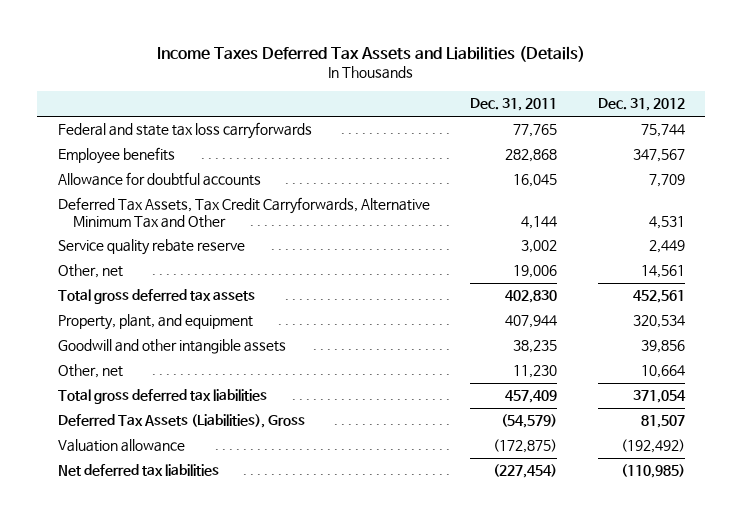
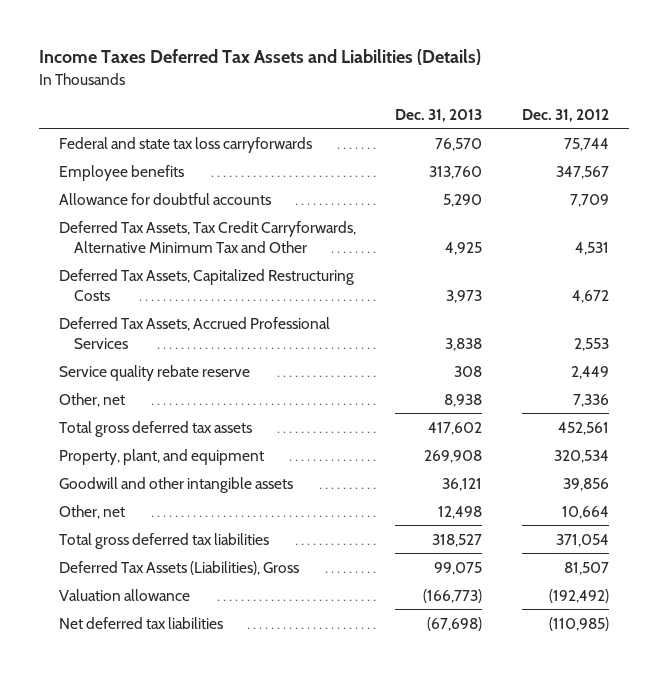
- | Dec. 31, 2011 | Dec. 31, 2012
+ | Dec. 31, 2013 | Dec. 31, 2012
+ Deferred Tax Assets, Capitalized Restructuring Costs | 3,973 | 4,672
+ Deferred Tax Assets, Accrued Professional Services | 3,838 | 2,553
- Other, net | 19,006 | 14,561
+ Other, net | 8,938 | 7,336

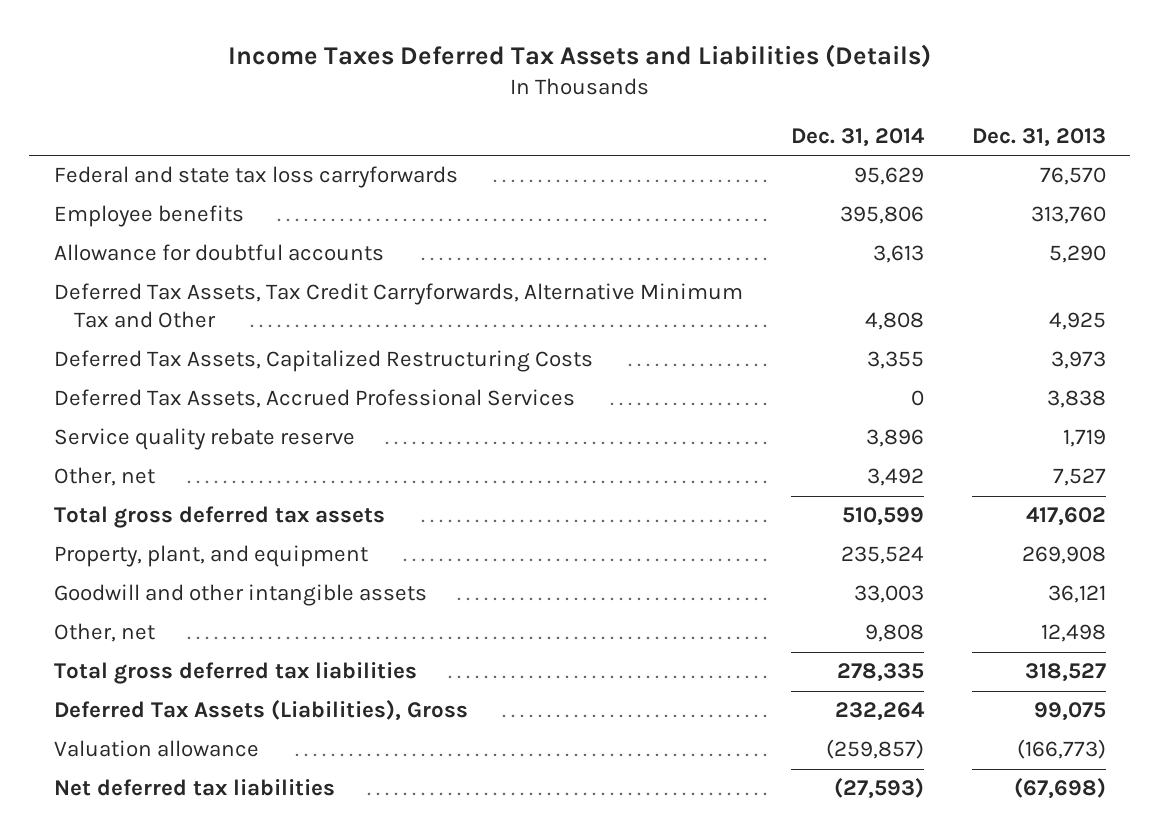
- | Dec. 31, 2013 | Dec. 31, 2012
+ | Dec. 31, 2014 | Dec. 31, 2013
- Service quality rebate reserve | 308 | 2,449
- Other, net | 8,938 | 7,336
+ Service quality rebate reserve | 3,896 | 1,719
+ Other, net | 3,492 | 7,527

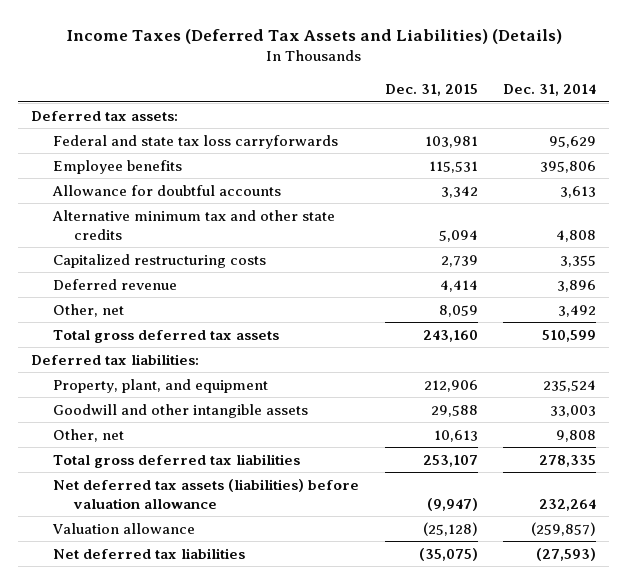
- Income Taxes Deferred Tax Assets and Liabilities (Details)
+ Income Taxes (Deferred Tax Assets and Liabilities) (Details)
- | Dec. 31, 2014 | Dec. 31, 2013
+ | Dec. 31, 2015 | Dec. 31, 2014
+ Deferred tax assets:
- Deferred Tax Assets, Tax Credit Carryforwards, Alternative Minimum Tax and Other | 4,808 | 4,925
- Deferred Tax Assets, Capitalized Restructuring Costs | 3,355 | 3,973
- Deferred Tax Assets, Accrued Professional Services | 0 | 3,838
- Service quality rebate reserve | 3,896 | 1,719
+ Alternative minimum tax and other state credits | 5,094 | 4,808
+ Capitalized restructuring costs | 2,739 | 3,355
+ Deferred revenue | 4,414 | 3,896
+ Deferred tax liabilities:
- Deferred Tax Assets (Liabilities), Gross | 232,264 | 99,075
+ Net deferred tax assets (liabilities) before valuation allowance | (9,947) | 232,264

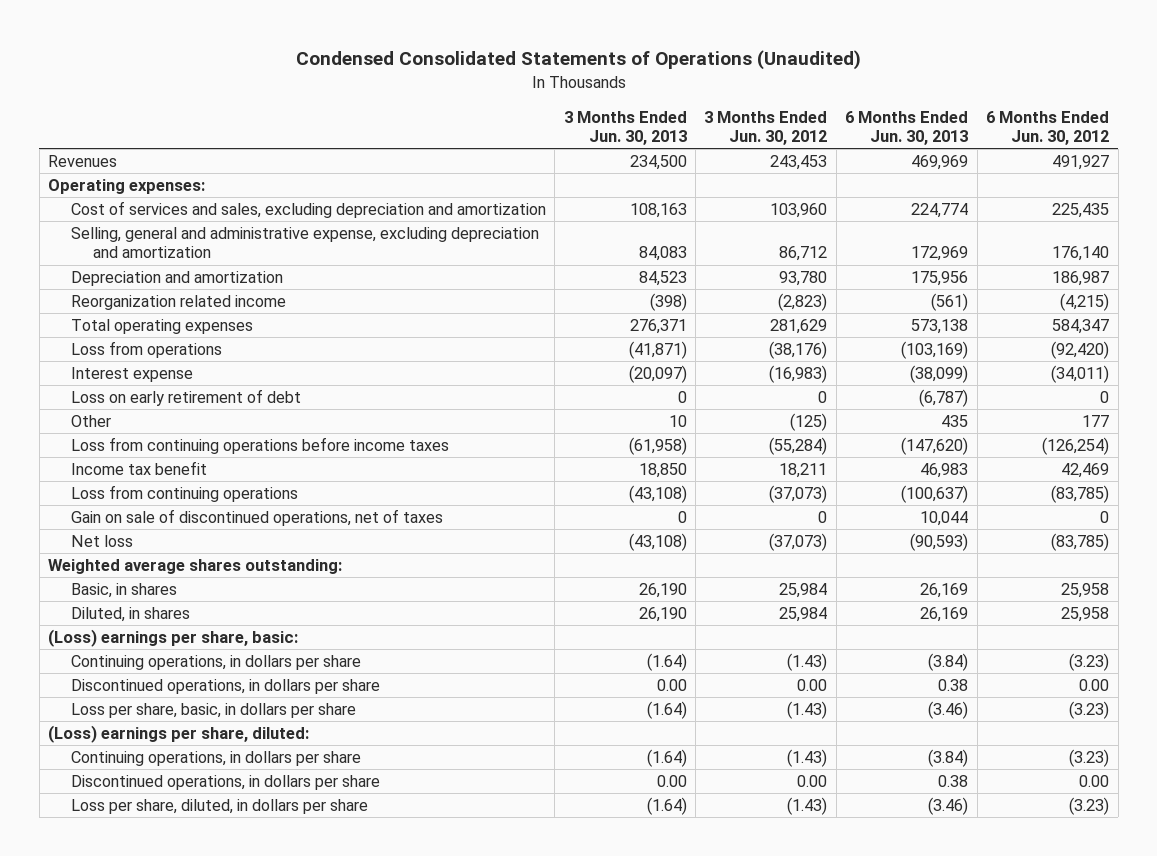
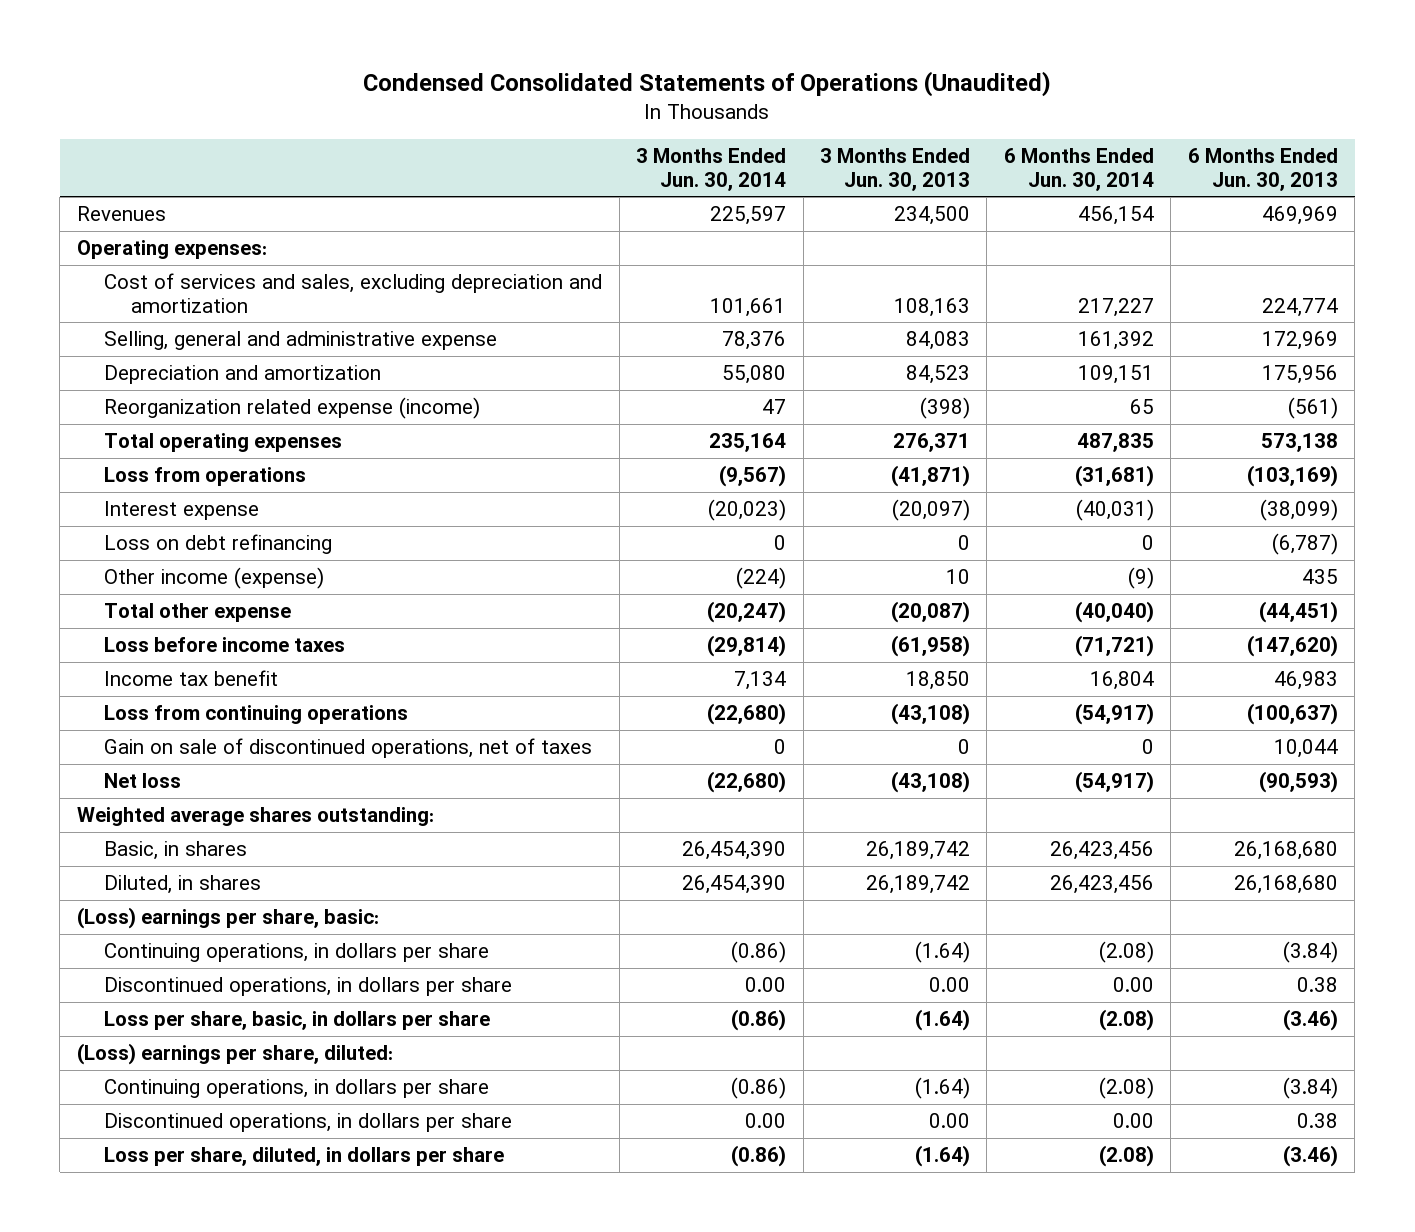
- | 3 Months Ended Jun. 30, 2013 | 3 Months Ended Jun. 30, 2012 | 6 Months Ended Jun. 30, 2013 | 6 Months Ended Jun. 30, 2012
+ | 3 Months Ended Jun. 30, 2014 | 3 Months Ended Jun. 30, 2013 | 6 Months Ended Jun. 30, 2014 | 6 Months Ended Jun. 30, 2013
- Selling, general and administrative expense, excluding depreciation and amortization | 84,083 | 86,712 | 172,969 | 176,140
+ Selling, general and administrative expense | 78,376 | 84,083 | 161,392 | 172,969
- Reorganization related income | (398) | (2,823) | (561) | (4,215)
+ Reorganization related expense (income) | 47 | (398) | 65 | (561)
- Loss on early retirement of debt | 0 | 0 | (6,787) | 0
- Other | 10 | (125) | 435 | 177
- Loss from continuing operations before income taxes | (61,958) | (55,284) | (147,620) | (126,254)
+ Loss on debt refinancing | 0 | 0 | 0 | (6,787)
+ Other income (expense) | (224) | 10 | (9) | 435
+ Total other expense | (20,247) | (20,087) | (40,040) | (44,451)
+ Loss before income taxes | (29,814) | (61,958) | (71,721) | (147,620)
- Basic, in shares | 26,190 | 25,984 | 26,169 | 25,958
- Diluted, in shares | 26,190 | 25,984 | 26,169 | 25,958
+ Basic, in shares | 26,454,390 | 26,189,742 | 26,423,456 | 26,168,680
+ Diluted, in shares | 26,454,390 | 26,189,742 | 26,423,456 | 26,168,680

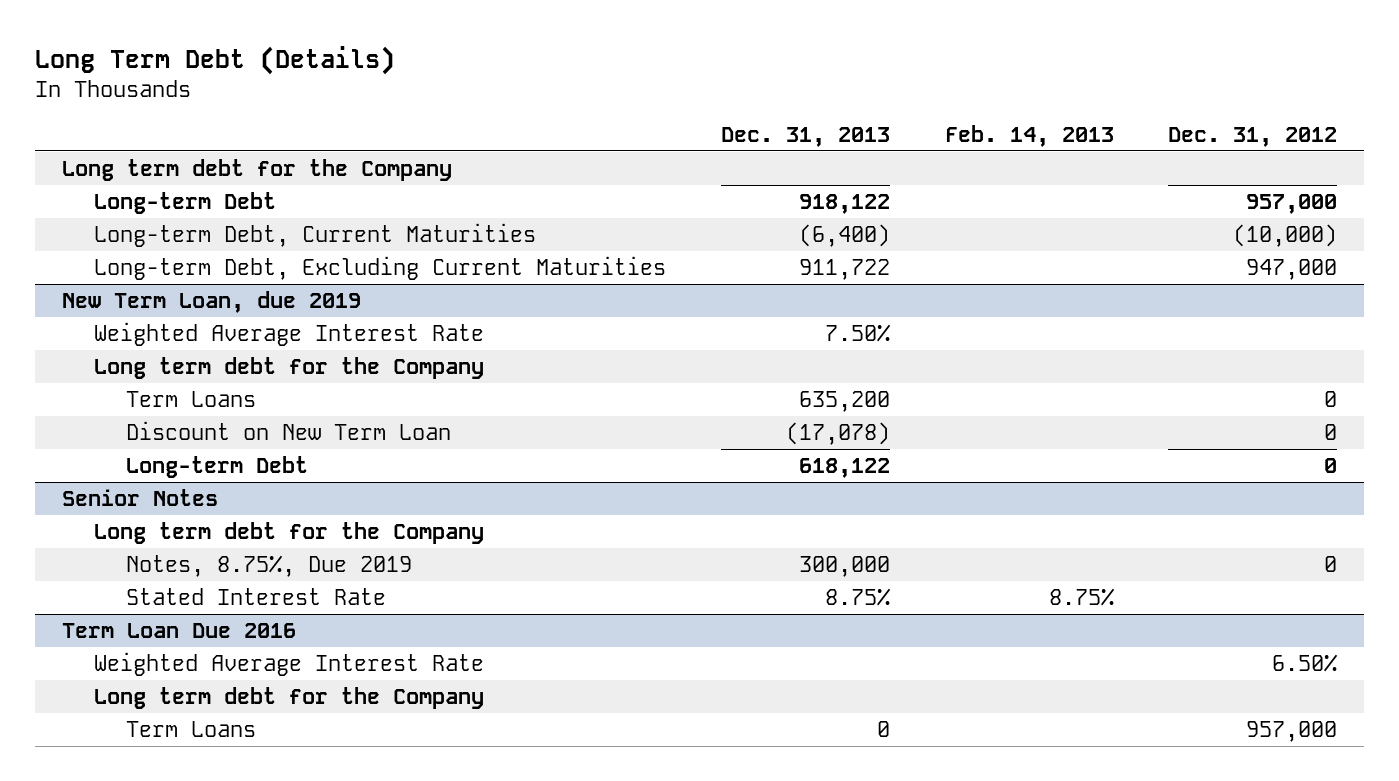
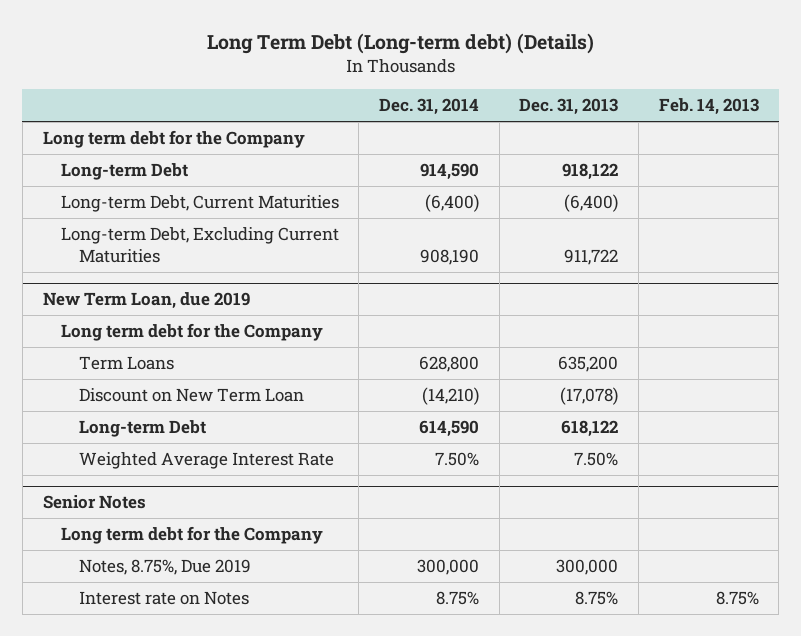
- Long Term Debt (Details)
+ Long Term Debt (Long-term debt) (Details)
- | Dec. 31, 2013 | Feb. 14, 2013 | Dec. 31, 2012
+ | Dec. 31, 2014 | Dec. 31, 2013 | Feb. 14, 2013
@ New Term Loan, due 2019
moved down: Weighted Average Interest Rate | 7.50% | 7.50% |
@ Senior Notes
- Stated Interest Rate | 8.75% | 8.75% |
- Term Loan Due 2016
- Weighted Average Interest Rate | | | 6.50%
- Long term debt for the Company
- Term Loans | 0 | | 957,000
@ Senior Notes
+ Interest rate on Notes | 8.75% | 8.75% | 8.75%

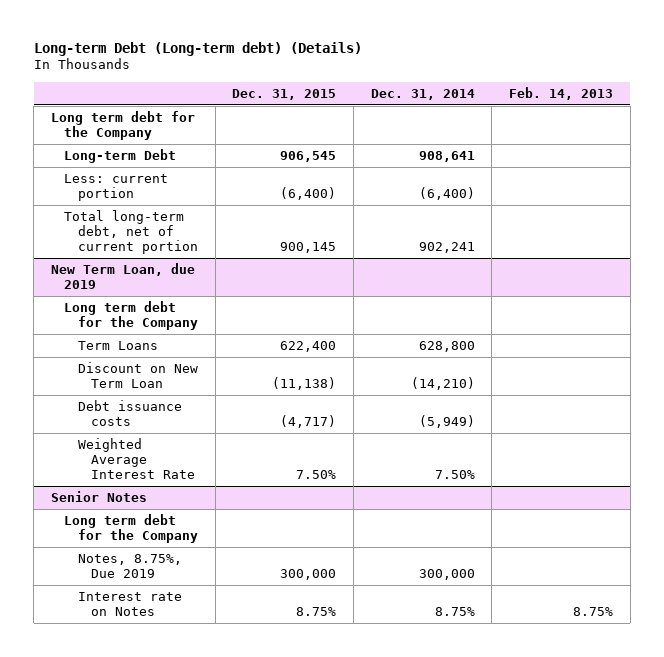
- Long Term Debt (Long-term debt) (Details)
+ Long-term Debt (Long-term debt) (Details)
- | Dec. 31, 2014 | Dec. 31, 2013 | Feb. 14, 2013
+ | Dec. 31, 2015 | Dec. 31, 2014 | Feb. 14, 2013
- Long-term Debt | 914,590 | 918,122 |
- Long-term Debt, Current Maturities | (6,400) | (6,400) |
- Long-term Debt, Excluding Current Maturities | 908,190 | 911,722 |
+ Long-term Debt | 906,545 | 908,641 |
+ Less: current portion | (6,400) | (6,400) |
+ Total long-term debt, net of current portion | 900,145 | 902,241 |
@ New Term Loan, due 2019
- Long-term Debt | 614,590 | 618,122 |
+ Debt issuance costs | (4,717) | (5,949) |

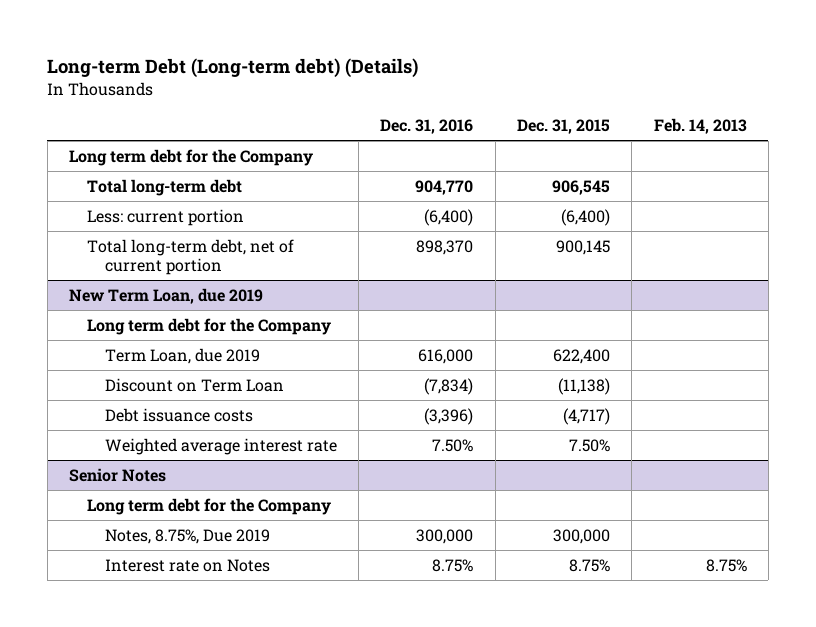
- | Dec. 31, 2015 | Dec. 31, 2014 | Feb. 14, 2013
+ | Dec. 31, 2016 | Dec. 31, 2015 | Feb. 14, 2013
- Long-term Debt | 906,545 | 908,641 |
+ Total long-term debt | 904,770 | 906,545 |
@ New Term Loan, due 2019
- Term Loans | 622,400 | 628,800 |
- Discount on New Term Loan | (11,138) | (14,210) |
+ Term Loan, due 2019 | 616,000 | 622,400 |
+ Discount on Term Loan | (7,834) | (11,138) |
- Weighted Average Interest Rate | 7.50% | 7.50% |
+ Weighted average interest rate | 7.50% | 7.50% |

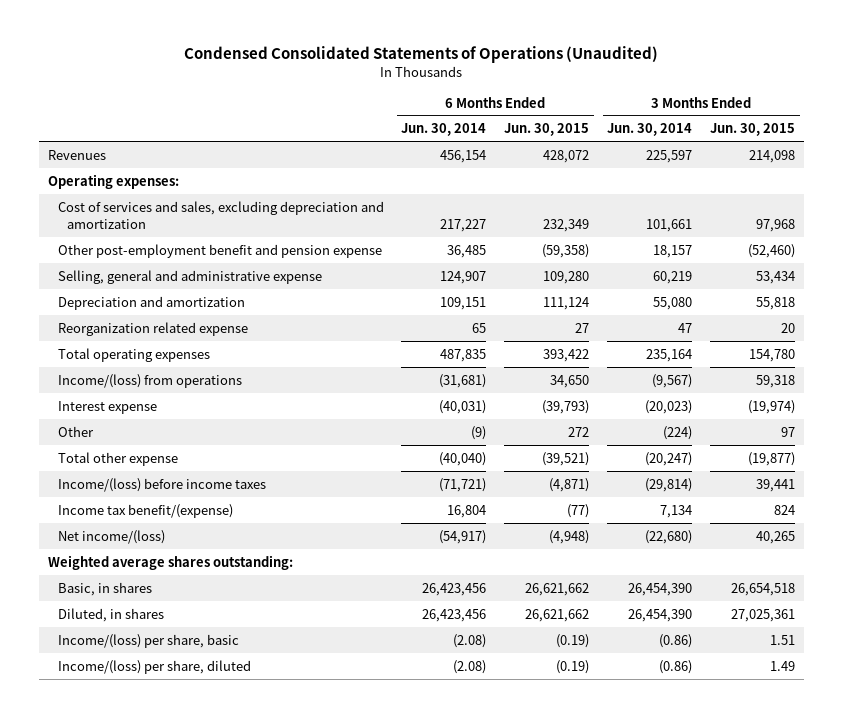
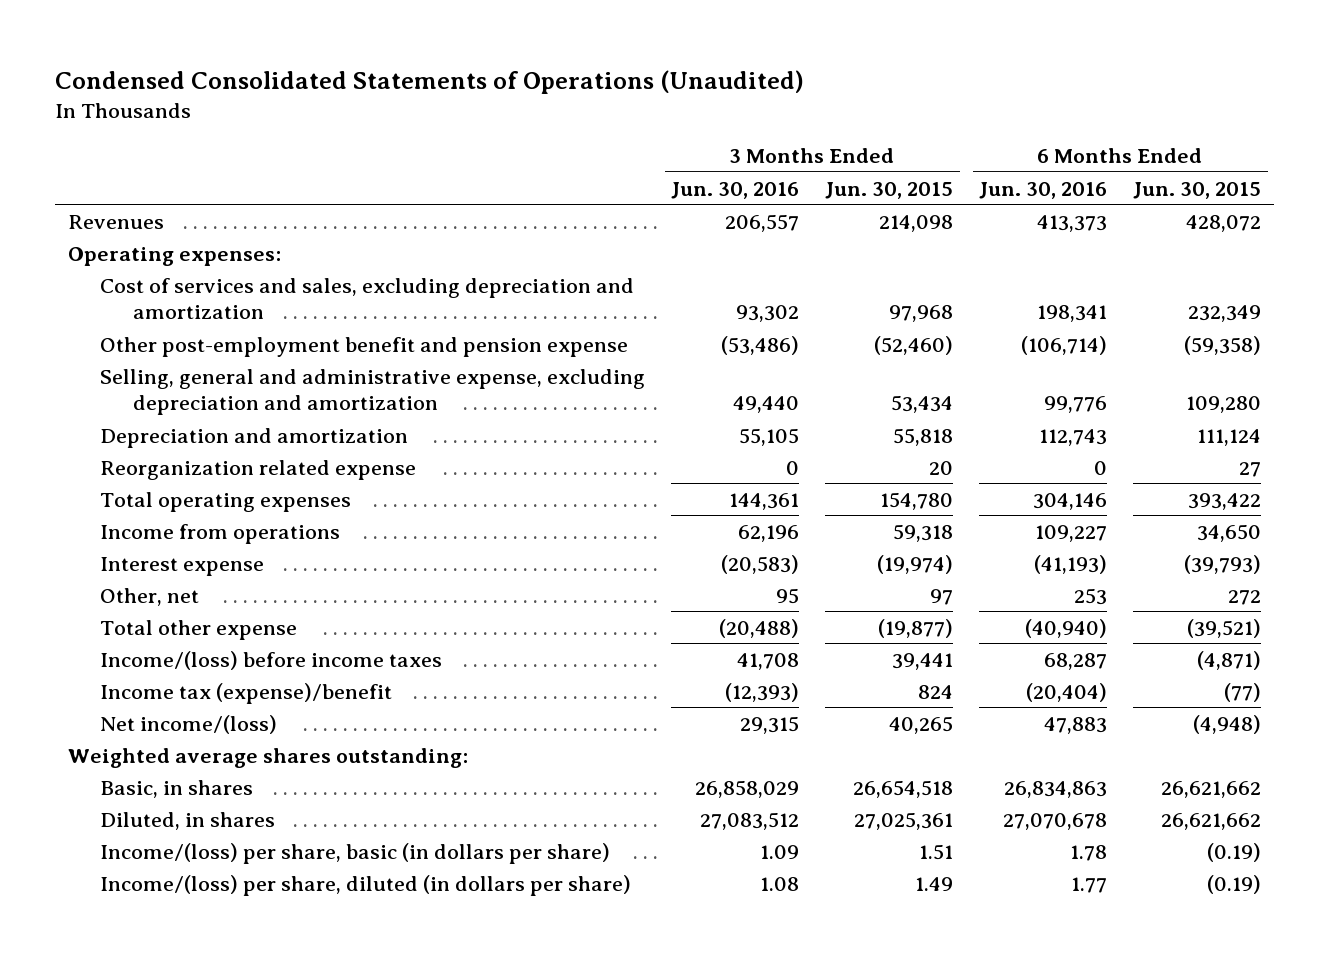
- | 6 Months Ended Jun. 30, 2014 | 6 Months Ended Jun. 30, 2015 | 3 Months Ended Jun. 30, 2014 | 3 Months Ended Jun. 30, 2015
+ | 3 Months Ended Jun. 30, 2016 | 3 Months Ended Jun. 30, 2015 | 6 Months Ended Jun. 30, 2016 | 6 Months Ended Jun. 30, 2015
- Selling, general and administrative expense | 124,907 | 109,280 | 60,219 | 53,434
+ Selling, general and administrative expense, excluding depreciation and amortization | 49,440 | 53,434 | 99,776 | 109,280
- Income/(loss) from operations | (31,681) | 34,650 | (9,567) | 59,318
+ Income from operations | 62,196 | 59,318 | 109,227 | 34,650
- Other | (9) | 272 | (224) | 97
+ Other, net | 95 | 97 | 253 | 272
- Income tax benefit/(expense) | 16,804 | (77) | 7,134 | 824
+ Income tax (expense)/benefit | (12,393) | 824 | (20,404) | (77)
- Income/(loss) per share, basic | (2.08) | (0.19) | (0.86) | 1.51
- Income/(loss) per share, diluted | (2.08) | (0.19) | (0.86) | 1.49
+ Income/(loss) per share, basic (in dollars per share) | 1.09 | 1.51 | 1.78 | (0.19)
+ Income/(loss) per share, diluted (in dollars per share) | 1.08 | 1.49 | 1.77 | (0.19)

